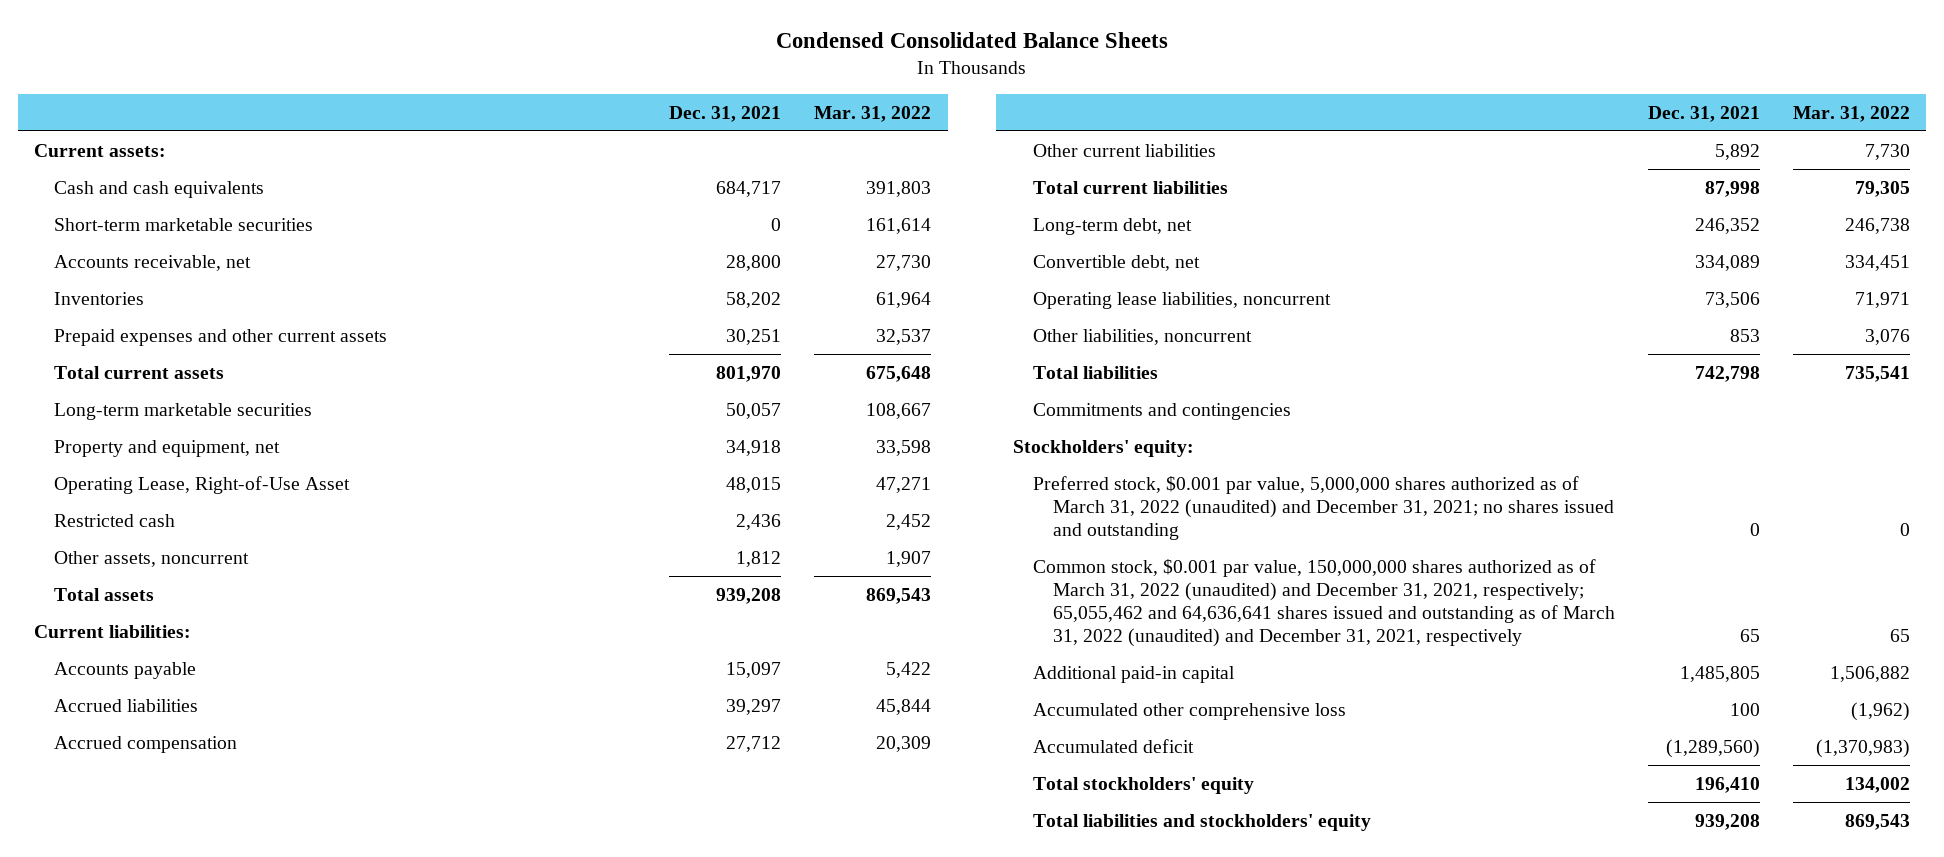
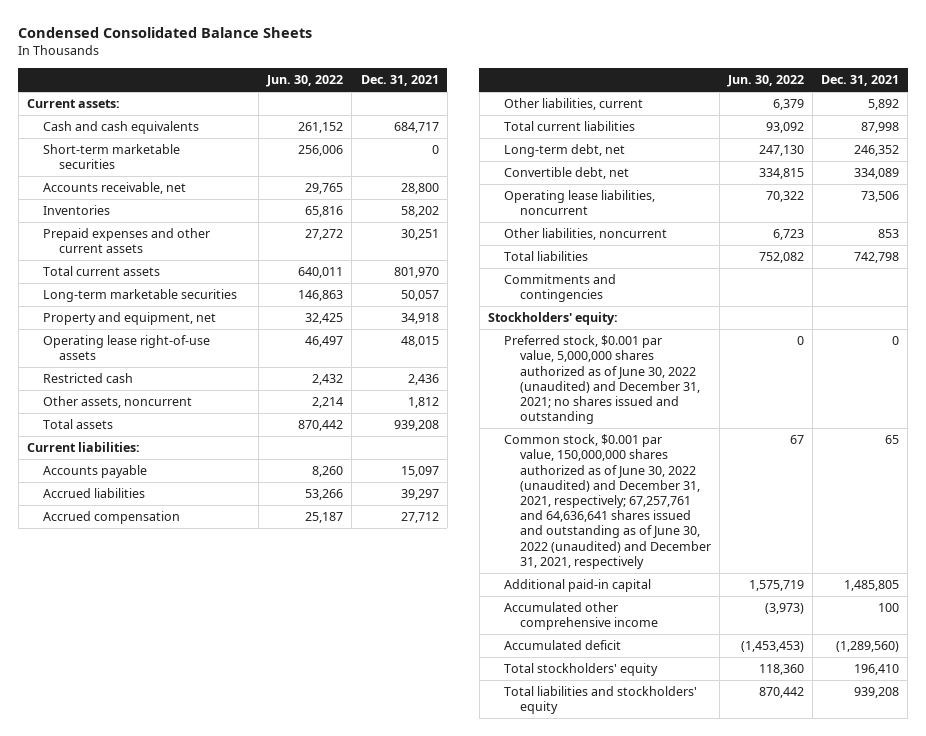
- | Dec. 31, 2021 | Mar. 31, 2022
+ | Jun. 30, 2022 | Dec. 31, 2021
- Operating Lease, Right-of-Use Asset | 48,015 | 47,271
+ Operating lease right-of-use assets | 46,497 | 48,015
- Other current liabilities | 5,892 | 7,730
+ Other liabilities, current | 6,379 | 5,892
- Preferred stock, $0.001 par value, 5,000,000 shares authorized as of March 31, 2022 (unaudited) and December 31, 2021; no shares issued and outstanding | 0 | 0
- Common stock, $0.001 par value, 150,000,000 shares authorized as of March 31, 2022 (unaudited) and December 31, 2021, respectively; 65,055,462 and 64,636,641 shares issued and outstanding as of March 31, 2022 (unaudited) and December 31, 2021, respectively | 65 | 65
+ Preferred stock, $0.001 par value, 5,000,000 shares authorized as of June 30, 2022 (unaudited) and December 31, 2021; no shares issued and outstanding | 0 | 0
+ Common stock, $0.001 par value, 150,000,000 shares authorized as of June 30, 2022 (unaudited) and December 31, 2021, respectively; 67,257,761 and 64,636,641 shares issued and outstanding as of June 30, 2022 (unaudited) and December 31, 2021, respectively | 67 | 65
- Accumulated other comprehensive loss | 100 | (1,962)
+ Accumulated other comprehensive income | (3,973) | 100

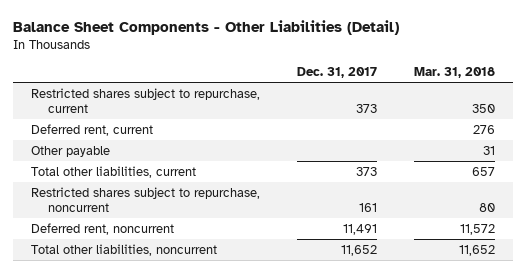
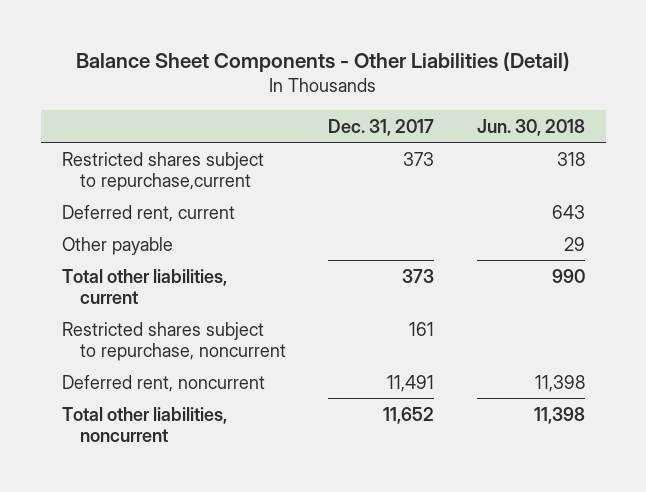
- | Dec. 31, 2017 | Mar. 31, 2018
+ | Dec. 31, 2017 | Jun. 30, 2018
- Restricted shares subject to repurchase, current | 373 | 350
+ Restricted shares subject to repurchase,current | 373 | 318

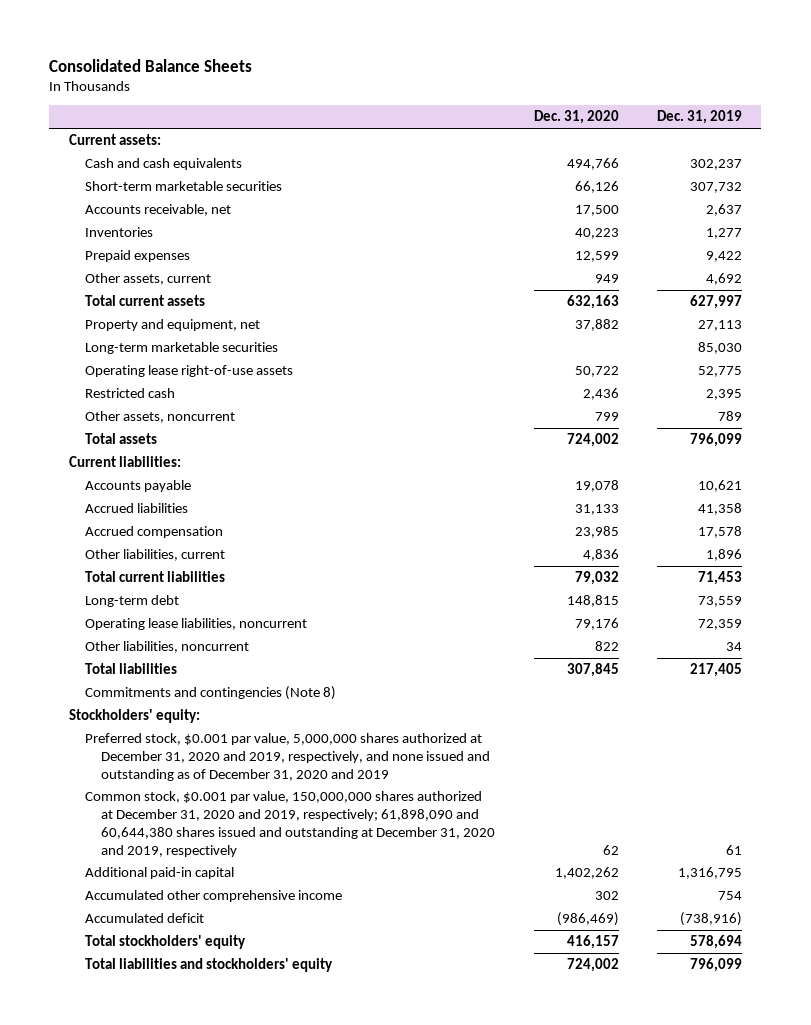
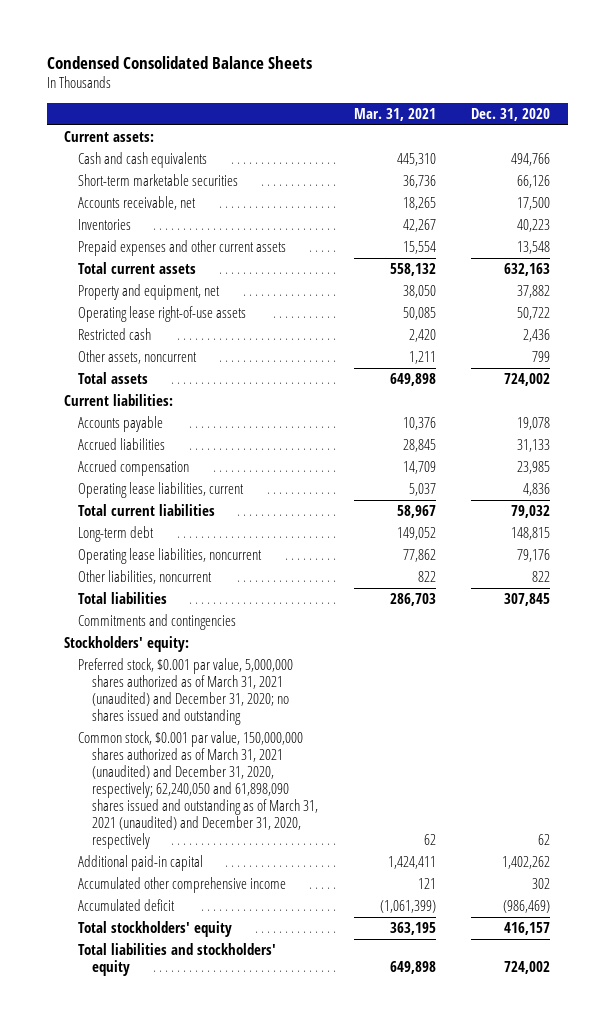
- Consolidated Balance Sheets
+ Condensed Consolidated Balance Sheets
- | Dec. 31, 2020 | Dec. 31, 2019
+ | Mar. 31, 2021 | Dec. 31, 2020
- Prepaid expenses | 12,599 | 9,422
- Other assets, current | 949 | 4,692
+ Prepaid expenses and other current assets | 15,554 | 13,548
- Long-term marketable securities | | 85,030
- Other liabilities, current | 4,836 | 1,896
+ Operating lease liabilities, current | 5,037 | 4,836
- Commitments and contingencies (Note 8)
+ Commitments and contingencies
- Preferred stock, $0.001 par value, 5,000,000 shares authorized at December 31, 2020 and 2019, respectively, and none issued and outstanding as of December 31, 2020 and 2019
- Common stock, $0.001 par value, 150,000,000 shares authorized at December 31, 2020 and 2019, respectively; 61,898,090 and 60,644,380 shares issued and outstanding at December 31, 2020 and 2019, respectively | 62 | 61
+ Preferred stock, $0.001 par value, 5,000,000 shares authorized as of March 31, 2021 (unaudited) and December 31, 2020; no shares issued and outstanding
+ Common stock, $0.001 par value, 150,000,000 shares authorized as of March 31, 2021 (unaudited) and December 31, 2020, respectively; 62,240,050 and 61,898,090 shares issued and outstanding as of March 31, 2021 (unaudited) and December 31, 2020, respectively | 62 | 62

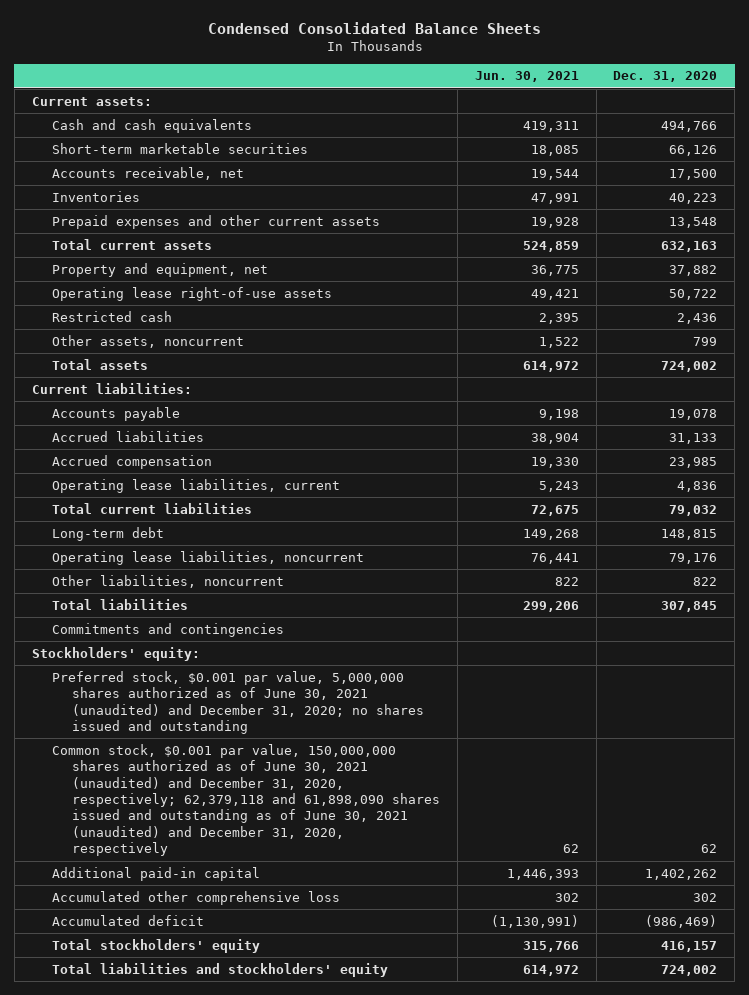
- | Mar. 31, 2021 | Dec. 31, 2020
+ | Jun. 30, 2021 | Dec. 31, 2020
- Preferred stock, $0.001 par value, 5,000,000 shares authorized as of March 31, 2021 (unaudited) and December 31, 2020; no shares issued and outstanding
- Common stock, $0.001 par value, 150,000,000 shares authorized as of March 31, 2021 (unaudited) and December 31, 2020, respectively; 62,240,050 and 61,898,090 shares issued and outstanding as of March 31, 2021 (unaudited) and December 31, 2020, respectively | 62 | 62
+ Preferred stock, $0.001 par value, 5,000,000 shares authorized as of June 30, 2021 (unaudited) and December 31, 2020; no shares issued and outstanding
+ Common stock, $0.001 par value, 150,000,000 shares authorized as of June 30, 2021 (unaudited) and December 31, 2020, respectively; 62,379,118 and 61,898,090 shares issued and outstanding as of June 30, 2021 (unaudited) and December 31, 2020, respectively | 62 | 62
- Accumulated other comprehensive income | 121 | 302
+ Accumulated other comprehensive loss | 302 | 302

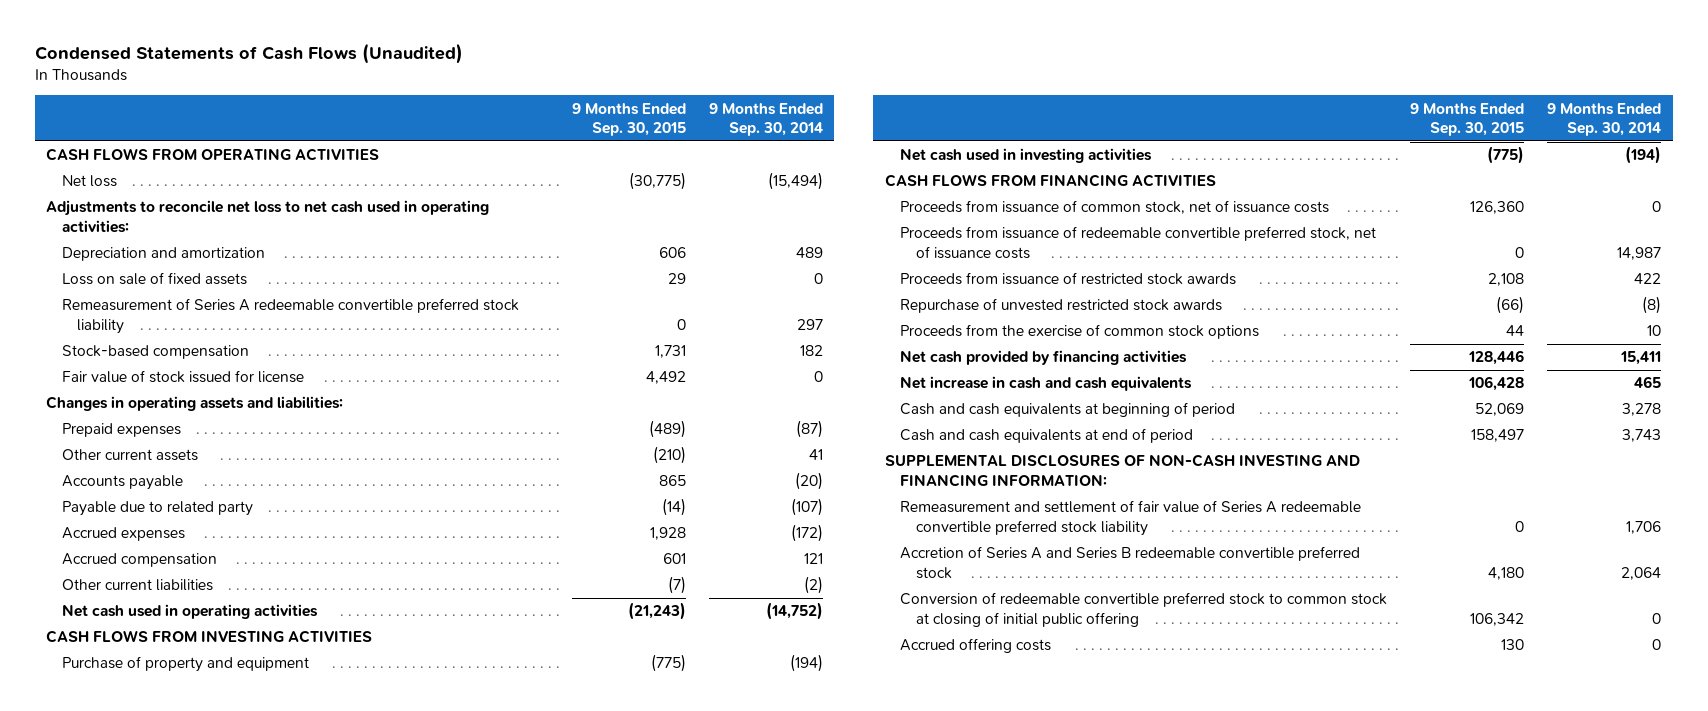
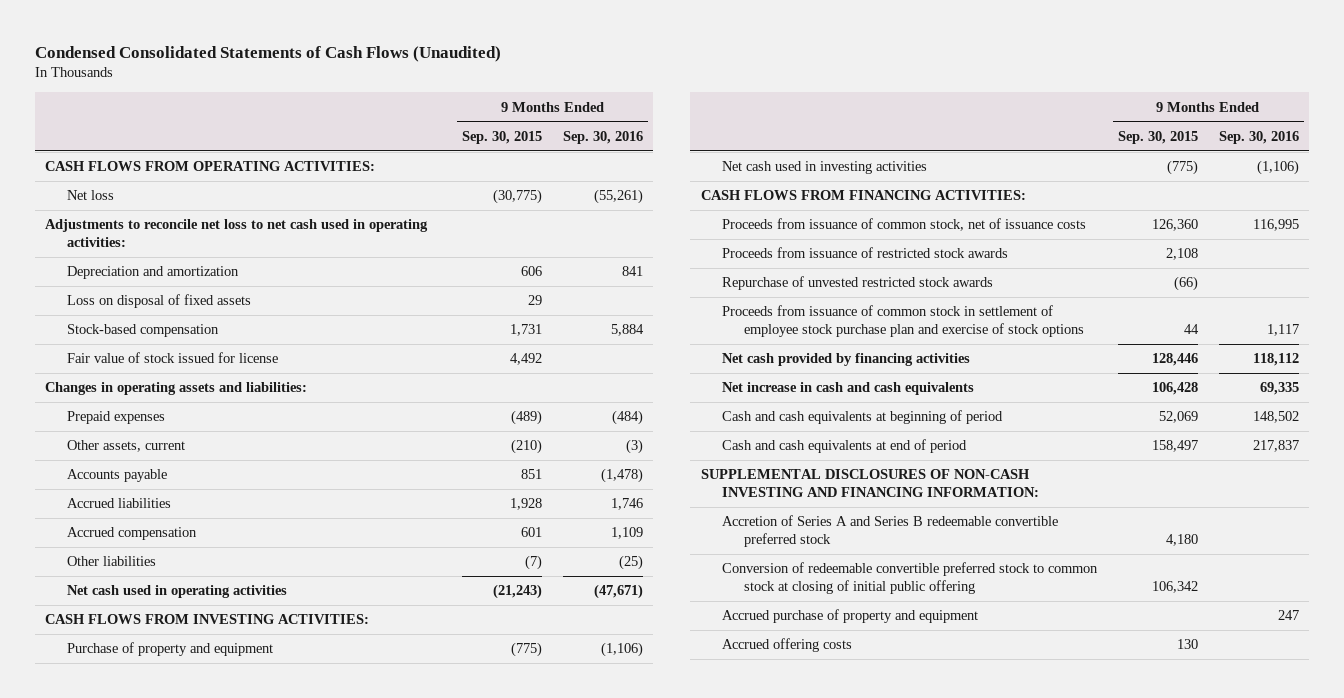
- Condensed Statements of Cash Flows (Unaudited)
+ Condensed Consolidated Statements of Cash Flows (Unaudited)
- | 9 Months Ended Sep. 30, 2015 | 9 Months Ended Sep. 30, 2014
+ | 9 Months Ended Sep. 30, 2015 | 9 Months Ended Sep. 30, 2016
- CASH FLOWS FROM OPERATING ACTIVITIES
+ CASH FLOWS FROM OPERATING ACTIVITIES:
- Loss on sale of fixed assets | 29 | 0
- Remeasurement of Series A redeemable convertible preferred stock liability | 0 | 297
+ Loss on disposal of fixed assets | 29 |
- Other current assets | (210) | 41
- Accounts payable | 865 | (20)
- Payable due to related party | (14) | (107)
- Accrued expenses | 1,928 | (172)
+ Other assets, current | (210) | (3)
+ Accounts payable | 851 | (1,478)
+ Accrued liabilities | 1,928 | 1,746
- Other current liabilities | (7) | (2)
+ Other liabilities | (7) | (25)
- CASH FLOWS FROM INVESTING ACTIVITIES
+ CASH FLOWS FROM INVESTING ACTIVITIES:
- CASH FLOWS FROM FINANCING ACTIVITIES
+ CASH FLOWS FROM FINANCING ACTIVITIES:
- Proceeds from issuance of redeemable convertible preferred stock, net of issuance costs | 0 | 14,987
- Proceeds from the exercise of common stock options | 44 | 10
+ Proceeds from issuance of common stock in settlement of employee stock purchase plan and exercise of stock options | 44 | 1,117
- Remeasurement and settlement of fair value of Series A redeemable convertible preferred stock liability | 0 | 1,706
+ Accrued purchase of property and equipment | | 247

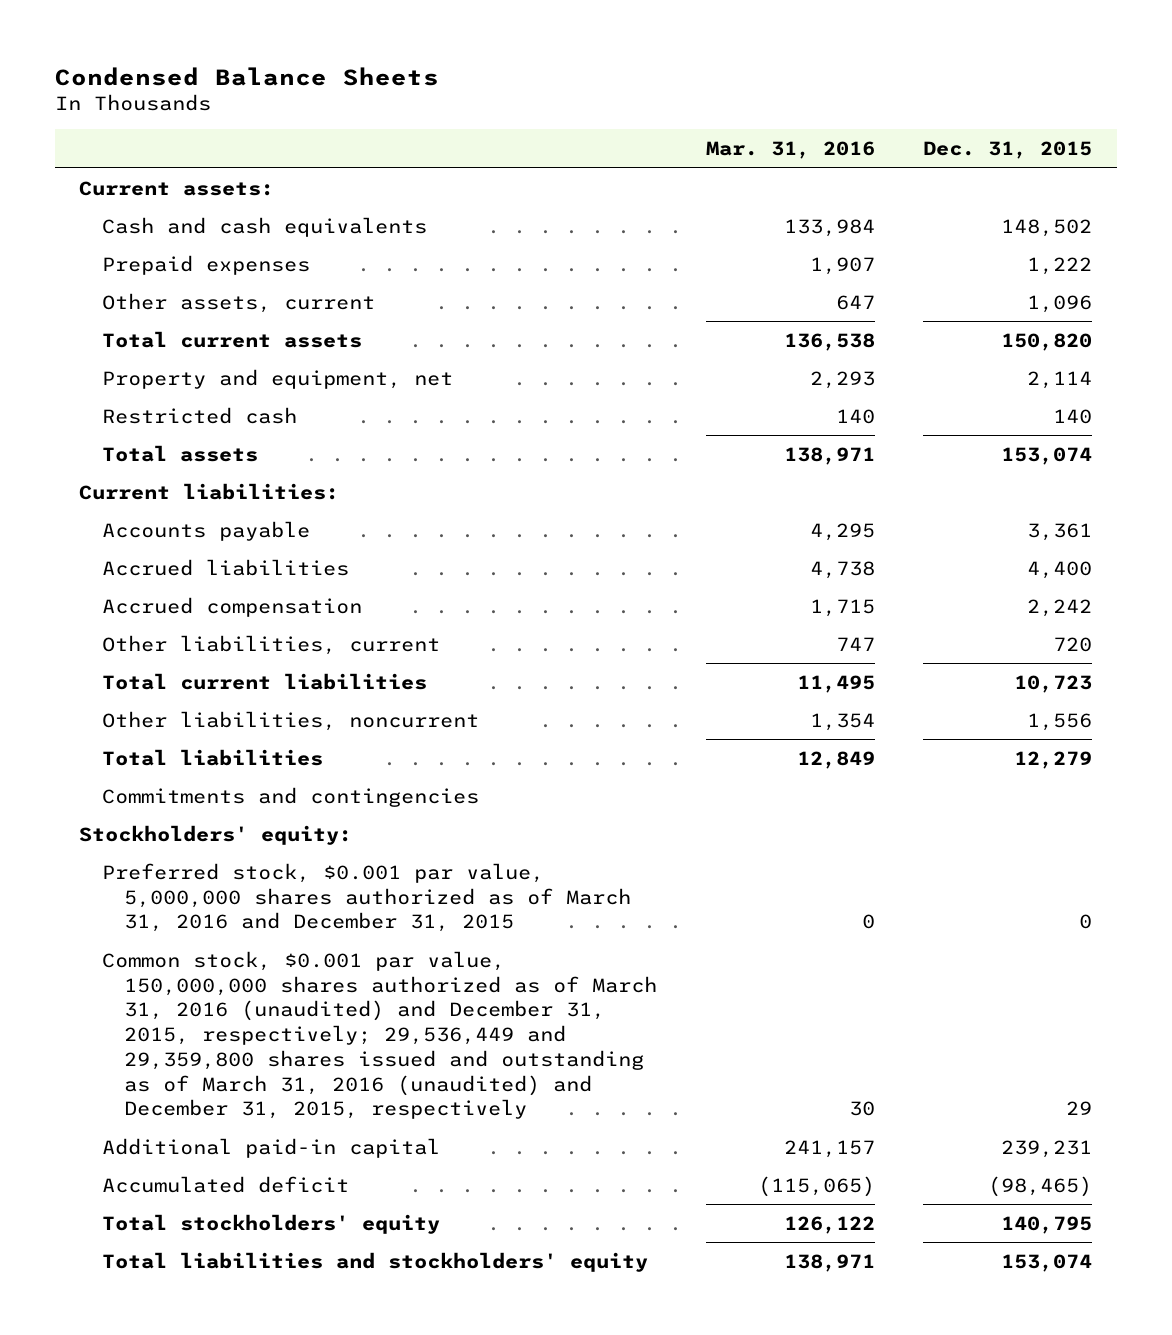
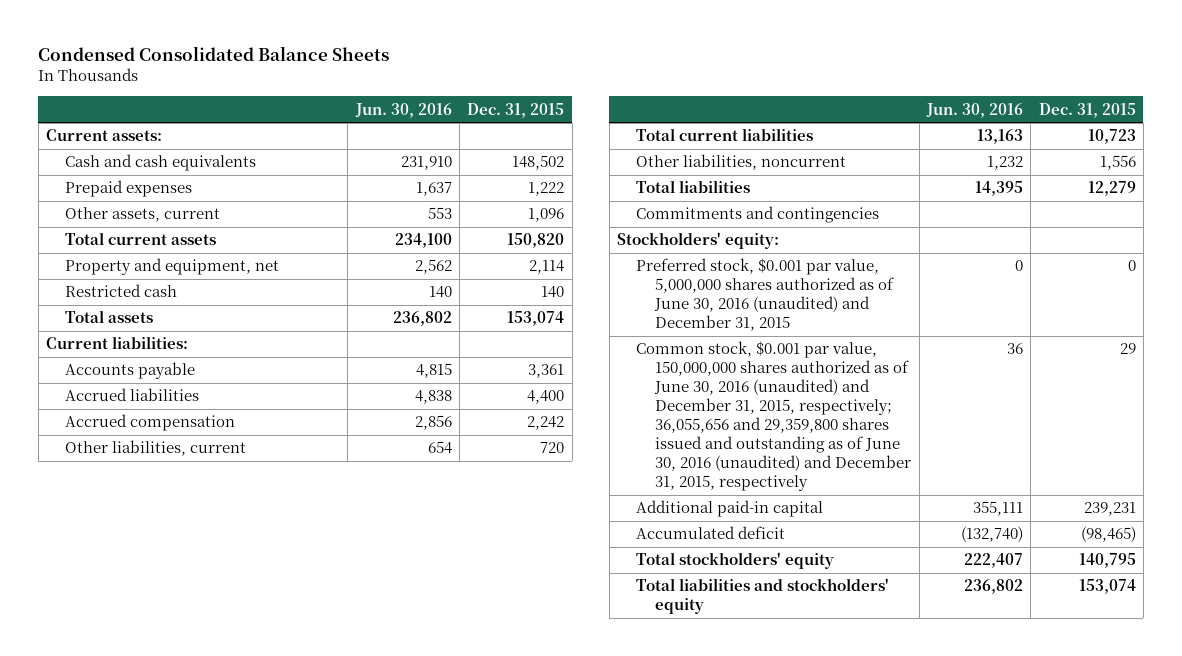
- Condensed Balance Sheets
+ Condensed Consolidated Balance Sheets
- | Mar. 31, 2016 | Dec. 31, 2015
+ | Jun. 30, 2016 | Dec. 31, 2015
- Preferred stock, $0.001 par value, 5,000,000 shares authorized as of March 31, 2016 and December 31, 2015 | 0 | 0
- Common stock, $0.001 par value, 150,000,000 shares authorized as of March 31, 2016 (unaudited) and December 31, 2015, respectively; 29,536,449 and 29,359,800 shares issued and outstanding as of March 31, 2016 (unaudited) and December 31, 2015, respectively | 30 | 29
+ Preferred stock, $0.001 par value, 5,000,000 shares authorized as of June 30, 2016 (unaudited) and December 31, 2015 | 0 | 0
+ Common stock, $0.001 par value, 150,000,000 shares authorized as of June 30, 2016 (unaudited) and December 31, 2015, respectively; 36,055,656 and 29,359,800 shares issued and outstanding as of June 30, 2016 (unaudited) and December 31, 2015, respectively | 36 | 29

